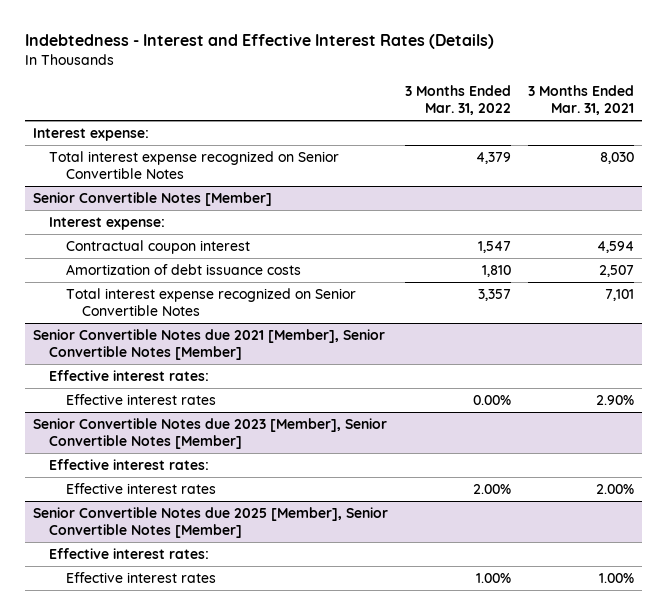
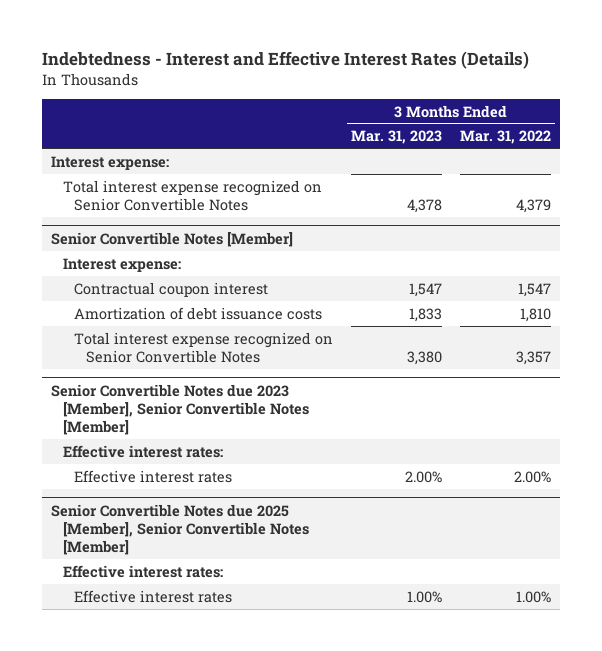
- | 3 Months Ended Mar. 31, 2022 | 3 Months Ended Mar. 31, 2021
+ | 3 Months Ended Mar. 31, 2023 | 3 Months Ended Mar. 31, 2022
- Senior Convertible Notes due 2021 [Member], Senior Convertible Notes [Member]
- Effective interest rates:
- Effective interest rates | 0.00% | 2.90%

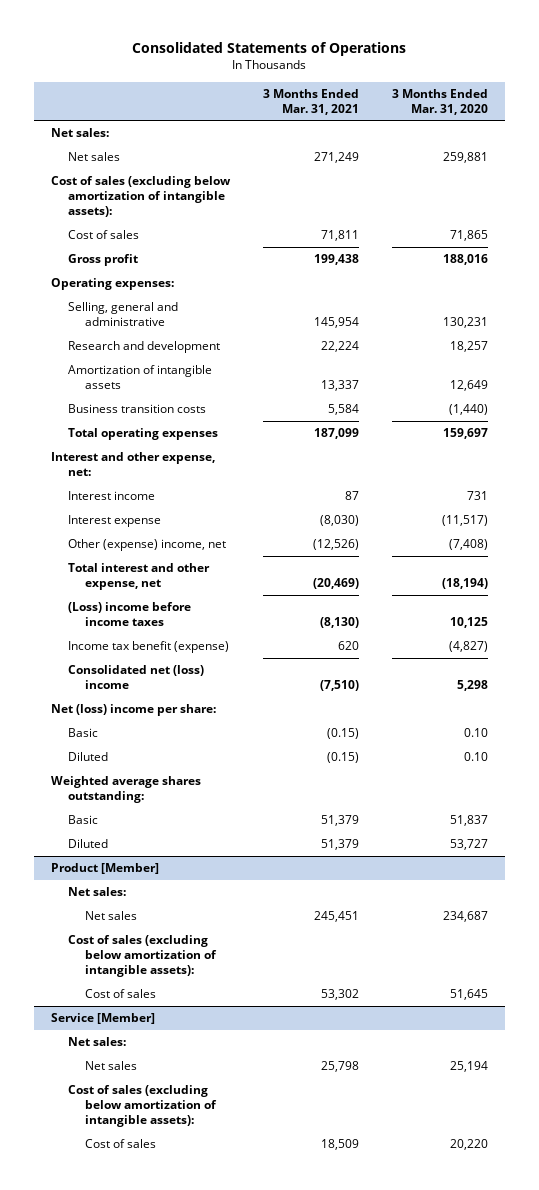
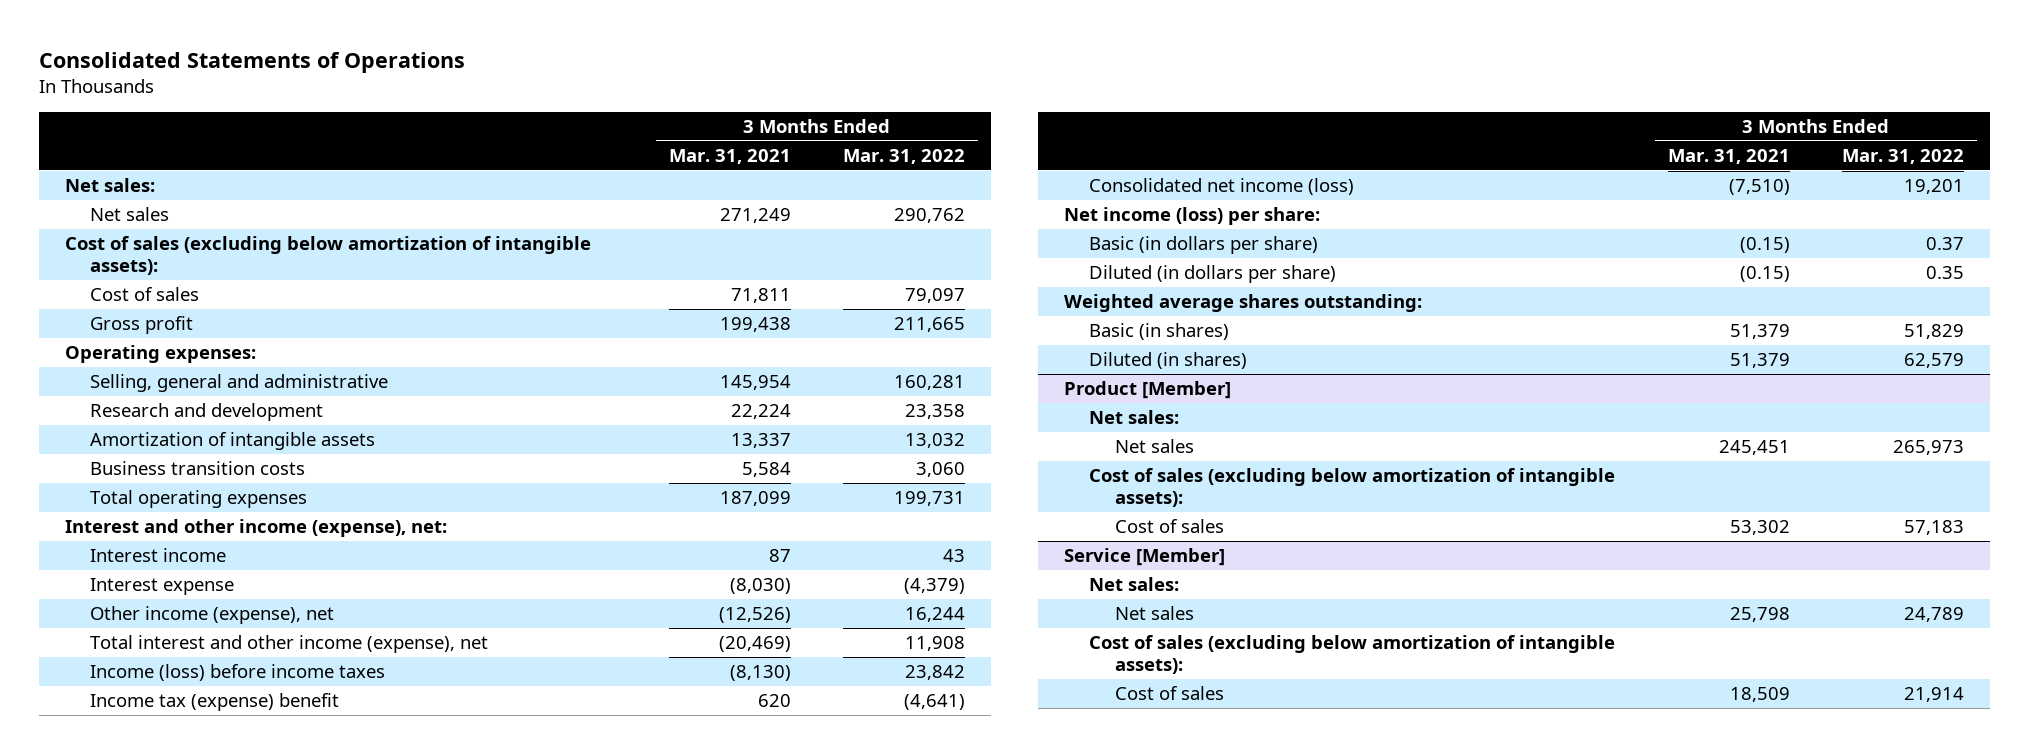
- | 3 Months Ended Mar. 31, 2021 | 3 Months Ended Mar. 31, 2020
+ | 3 Months Ended Mar. 31, 2021 | 3 Months Ended Mar. 31, 2022
- Interest and other expense, net:
+ Interest and other income (expense), net:
- Other (expense) income, net | (12,526) | (7,408)
- Total interest and other expense, net | (20,469) | (18,194)
- (Loss) income before income taxes | (8,130) | 10,125
- Income tax benefit (expense) | 620 | (4,827)
- Consolidated net (loss) income | (7,510) | 5,298
- Net (loss) income per share:
- Basic | (0.15) | 0.10
- Diluted | (0.15) | 0.10
+ Other income (expense), net | (12,526) | 16,244
+ Total interest and other income (expense), net | (20,469) | 11,908
+ Income (loss) before income taxes | (8,130) | 23,842
+ Income tax (expense) benefit | 620 | (4,641)
+ Consolidated net income (loss) | (7,510) | 19,201
+ Net income (loss) per share:
+ Basic (in dollars per share) | (0.15) | 0.37
+ Diluted (in dollars per share) | (0.15) | 0.35
- Basic | 51,379 | 51,837
- Diluted | 51,379 | 53,727
+ Basic (in shares) | 51,379 | 51,829
+ Diluted (in shares) | 51,379 | 62,579

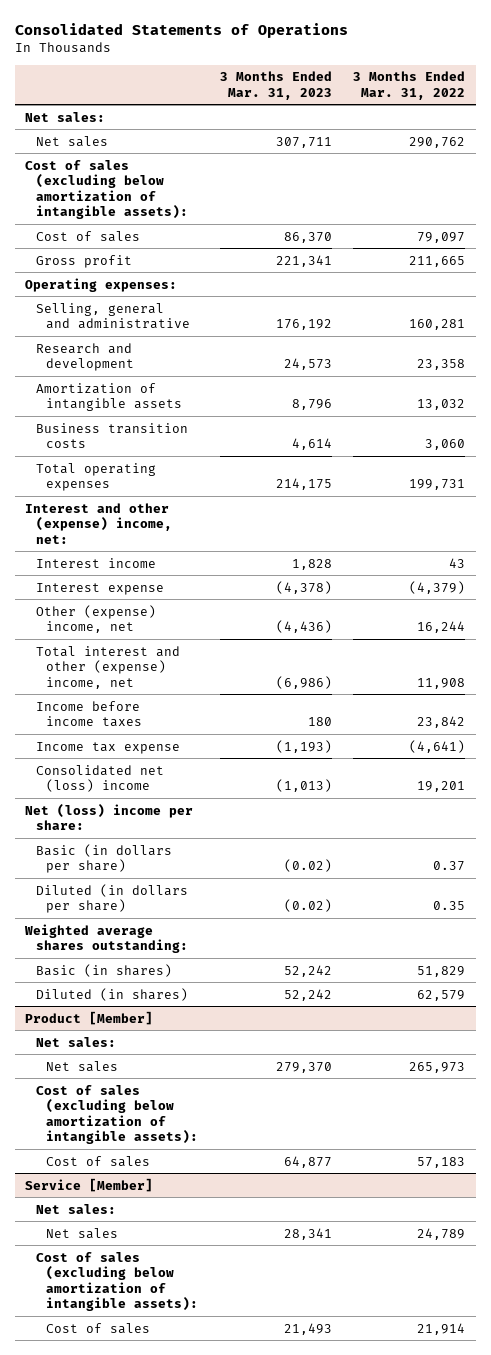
- | 3 Months Ended Mar. 31, 2021 | 3 Months Ended Mar. 31, 2022
+ | 3 Months Ended Mar. 31, 2023 | 3 Months Ended Mar. 31, 2022
- Interest and other income (expense), net:
+ Interest and other (expense) income, net:
- Other income (expense), net | (12,526) | 16,244
- Total interest and other income (expense), net | (20,469) | 11,908
- Income (loss) before income taxes | (8,130) | 23,842
- Income tax (expense) benefit | 620 | (4,641)
- Consolidated net income (loss) | (7,510) | 19,201
- Net income (loss) per share:
+ Other (expense) income, net | (4,436) | 16,244
+ Total interest and other (expense) income, net | (6,986) | 11,908
+ Income before income taxes | 180 | 23,842
+ Income tax expense | (1,193) | (4,641)
+ Consolidated net (loss) income | (1,013) | 19,201
+ Net (loss) income per share:

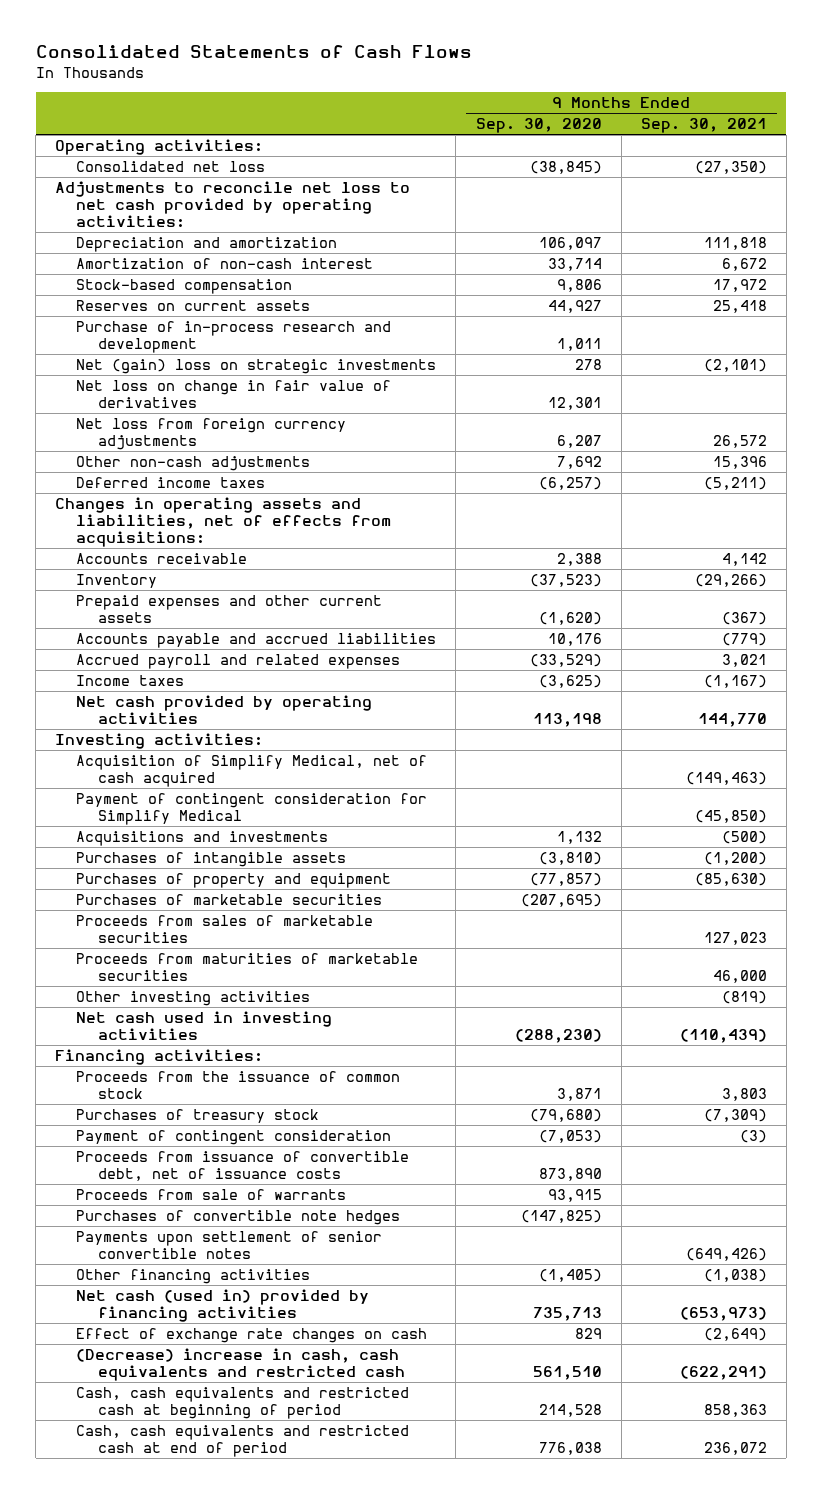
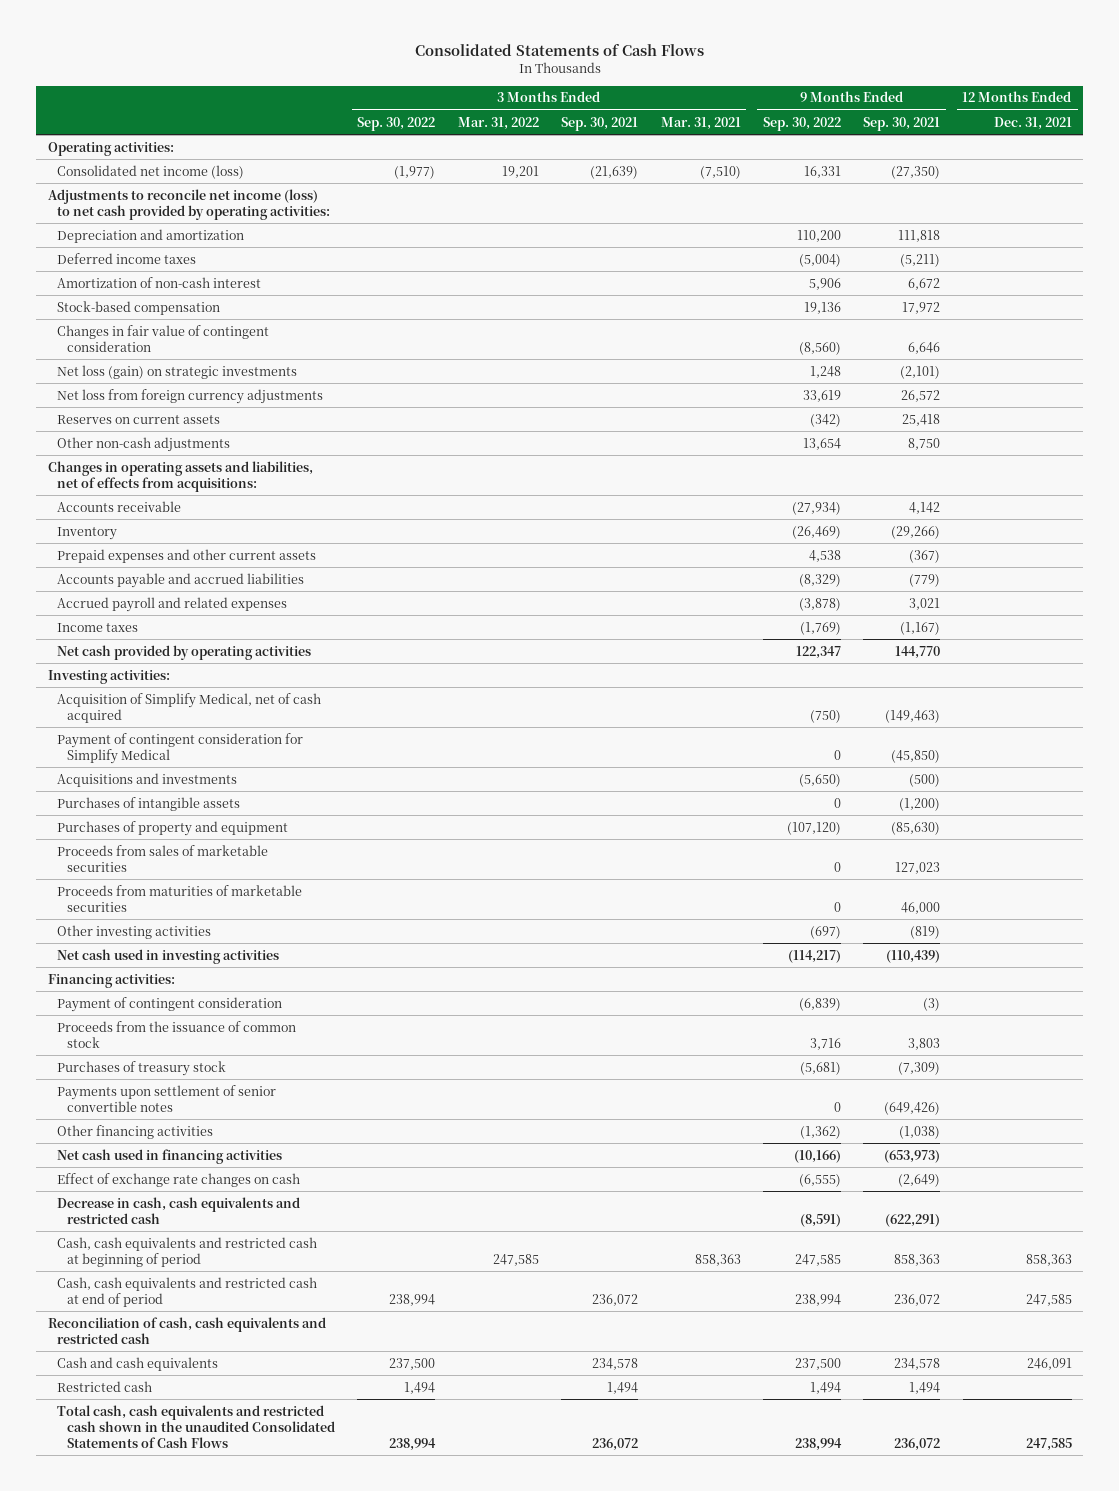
- | 9 Months Ended Sep. 30, 2020 | 9 Months Ended Sep. 30, 2021
+ | 3 Months Ended Sep. 30, 2022 | 3 Months Ended Mar. 31, 2022 | 3 Months Ended Sep. 30, 2021 | 3 Months Ended Mar. 31, 2021 | 9 Months Ended Sep. 30, 2022 | 9 Months Ended Sep. 30, 2021 | 12 Months Ended Dec. 31, 2021
- Consolidated net loss | (38,845) | (27,350)
- Adjustments to reconcile net loss to net cash provided by operating activities:
+ Consolidated net income (loss) | (1,977) | 19,201 | (21,639) | (7,510) | 16,331 | (27,350) |
+ Adjustments to reconcile net income (loss) to net cash provided by operating activities:
moved up: Deferred income taxes | | | | | (5,004) | (5,211) |
- Purchase of in-process research and development | 1,011 |
- Net (gain) loss on strategic investments | 278 | (2,101)
- Net loss on change in fair value of derivatives | 12,301 |
+ Changes in fair value of contingent consideration | | | | | (8,560) | 6,646 |
+ Net loss (gain) on strategic investments | | | | | 1,248 | (2,101) |
- Other non-cash adjustments | 7,692 | 15,396
moved down: Reserves on current assets | | | | | (342) | 25,418 |
+ Other non-cash adjustments | | | | | 13,654 | 8,750 |
- Purchases of marketable securities | (207,695) |
moved up: Payment of contingent consideration | | | | | (6,839) | (3) |
- Proceeds from issuance of convertible debt, net of issuance costs | 873,890 |
- Proceeds from sale of warrants | 93,915 |
- Purchases of convertible note hedges | (147,825) |
- Net cash (used in) provided by financing activities | 735,713 | (653,973)
+ Net cash used in financing activities | | | | | (10,166) | (653,973) |
- (Decrease) increase in cash, cash equivalents and restricted cash | 561,510 | (622,291)
+ Decrease in cash, cash equivalents and restricted cash | | | | | (8,591) | (622,291) |
+ Reconciliation of cash, cash equivalents and restricted cash
+ Cash and cash equivalents | 237,500 | | 234,578 | | 237,500 | 234,578 | 246,091
+ Restricted cash | 1,494 | | 1,494 | | 1,494 | 1,494 |
+ Total cash, cash equivalents and restricted cash shown in the unaudited Consolidated Statements of Cash Flows | 238,994 | | 236,072 | | 238,994 | 236,072 | 247,585

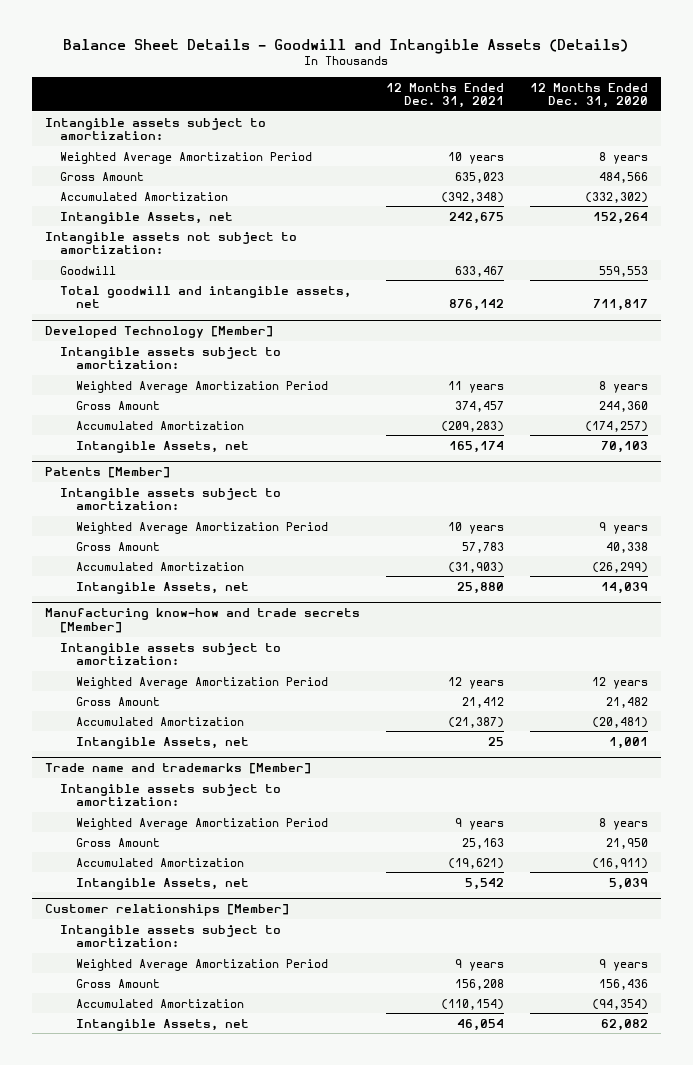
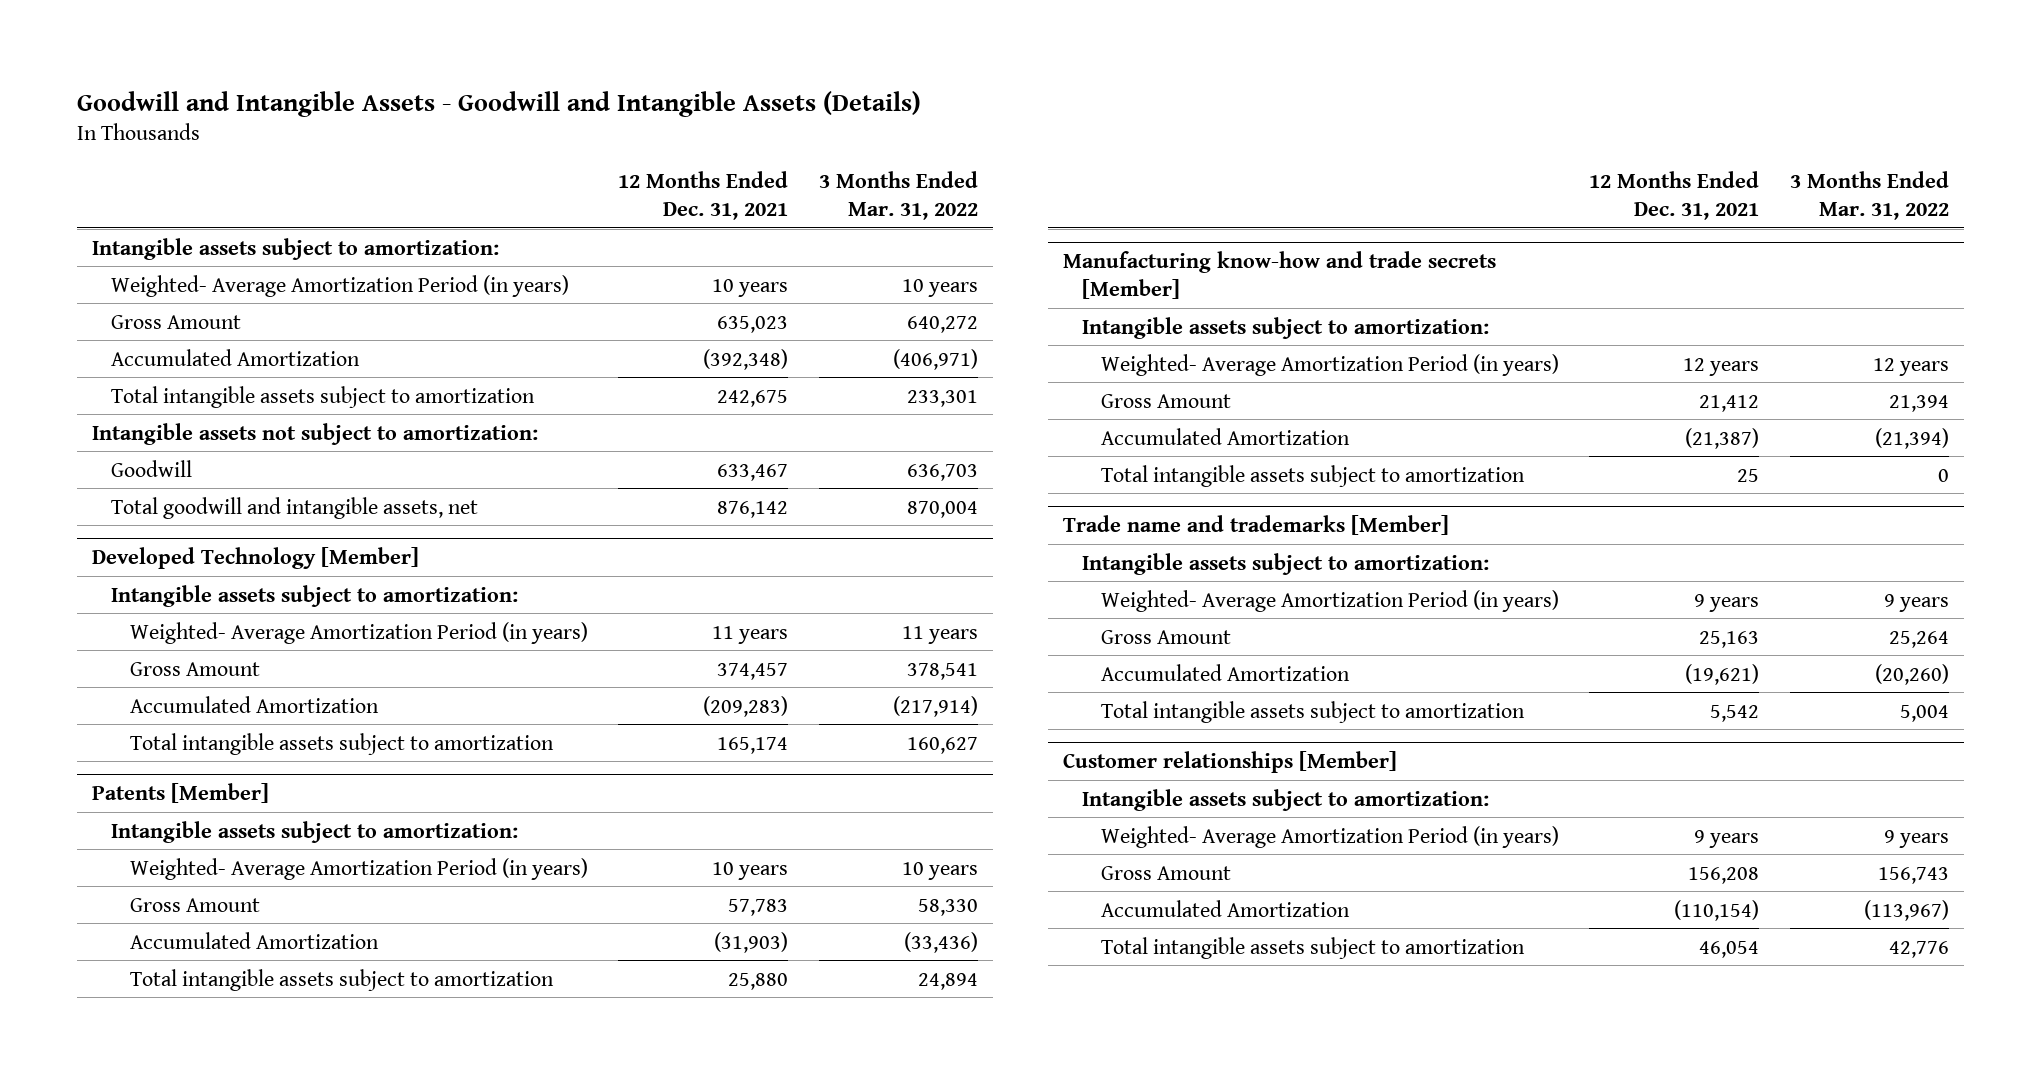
- Balance Sheet Details - Goodwill and Intangible Assets (Details)
+ Goodwill and Intangible Assets - Goodwill and Intangible Assets (Details)
- | 12 Months Ended Dec. 31, 2021 | 12 Months Ended Dec. 31, 2020
+ | 12 Months Ended Dec. 31, 2021 | 3 Months Ended Mar. 31, 2022
- Weighted Average Amortization Period | 10 years | 8 years
+ Weighted- Average Amortization Period (in years) | 10 years | 10 years
- Intangible Assets, net | 242,675 | 152,264
+ Total intangible assets subject to amortization | 242,675 | 233,301
@ Developed Technology [Member]
- Weighted Average Amortization Period | 11 years | 8 years
+ Weighted- Average Amortization Period (in years) | 11 years | 11 years
- Intangible Assets, net | 165,174 | 70,103
+ Total intangible assets subject to amortization | 165,174 | 160,627
@ Patents [Member]
- Weighted Average Amortization Period | 10 years | 9 years
+ Weighted- Average Amortization Period (in years) | 10 years | 10 years
- Intangible Assets, net | 25,880 | 14,039
+ Total intangible assets subject to amortization | 25,880 | 24,894
@ Manufacturing know-how and trade secrets [Member]
- Weighted Average Amortization Period | 12 years | 12 years
+ Weighted- Average Amortization Period (in years) | 12 years | 12 years
- Intangible Assets, net | 25 | 1,001
+ Total intangible assets subject to amortization | 25 | 0
@ Trade name and trademarks [Member]
- Weighted Average Amortization Period | 9 years | 8 years
+ Weighted- Average Amortization Period (in years) | 9 years | 9 years
- Intangible Assets, net | 5,542 | 5,039
+ Total intangible assets subject to amortization | 5,542 | 5,004
@ Customer relationships [Member]
- Weighted Average Amortization Period | 9 years | 9 years
+ Weighted- Average Amortization Period (in years) | 9 years | 9 years
- Intangible Assets, net | 46,054 | 62,082
+ Total intangible assets subject to amortization | 46,054 | 42,776

